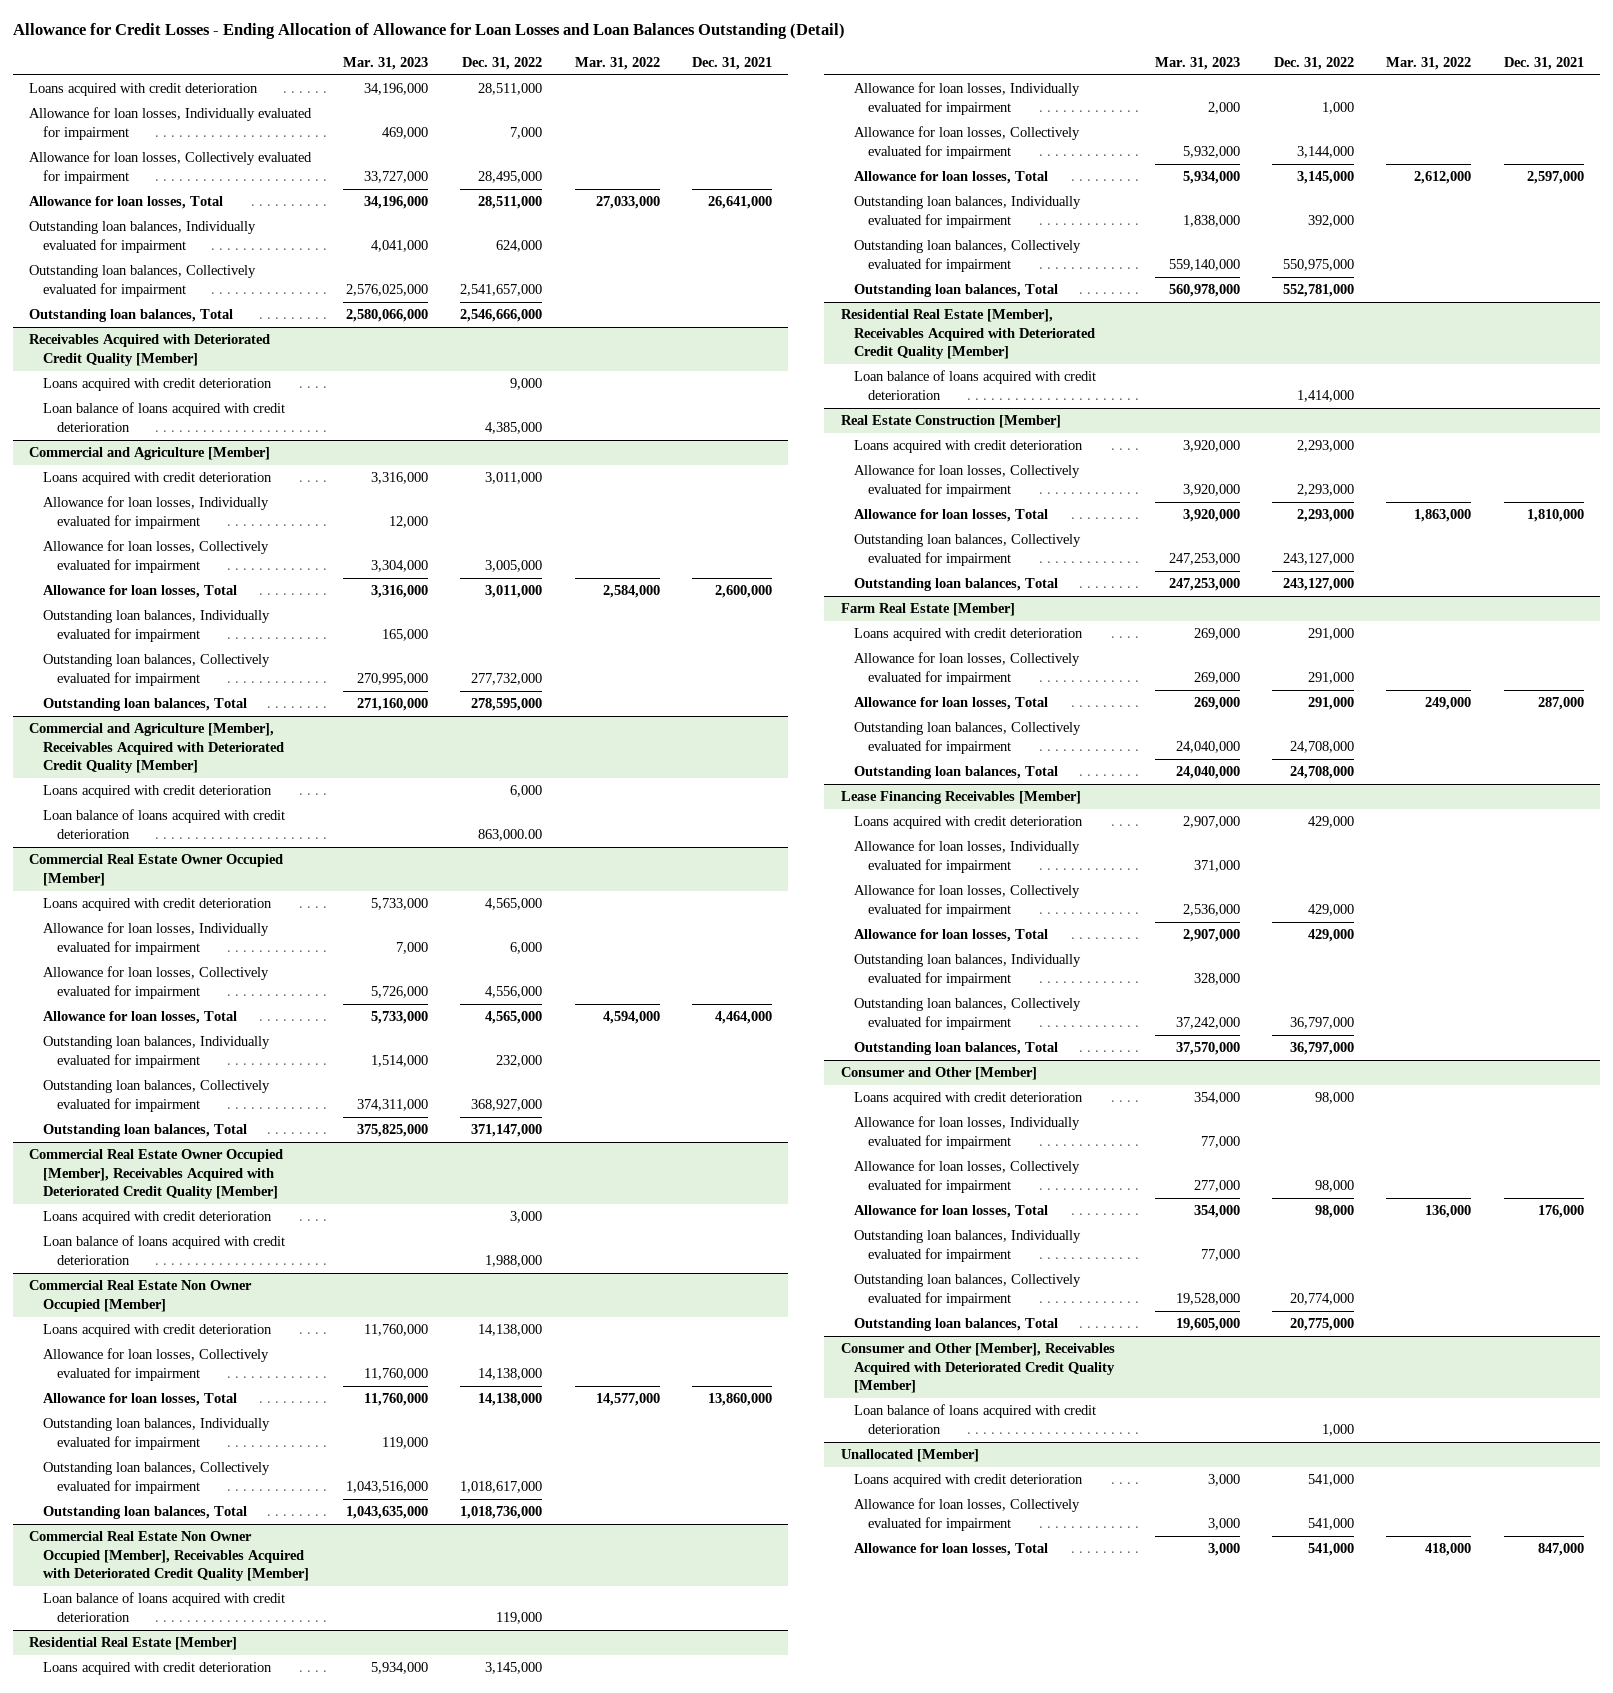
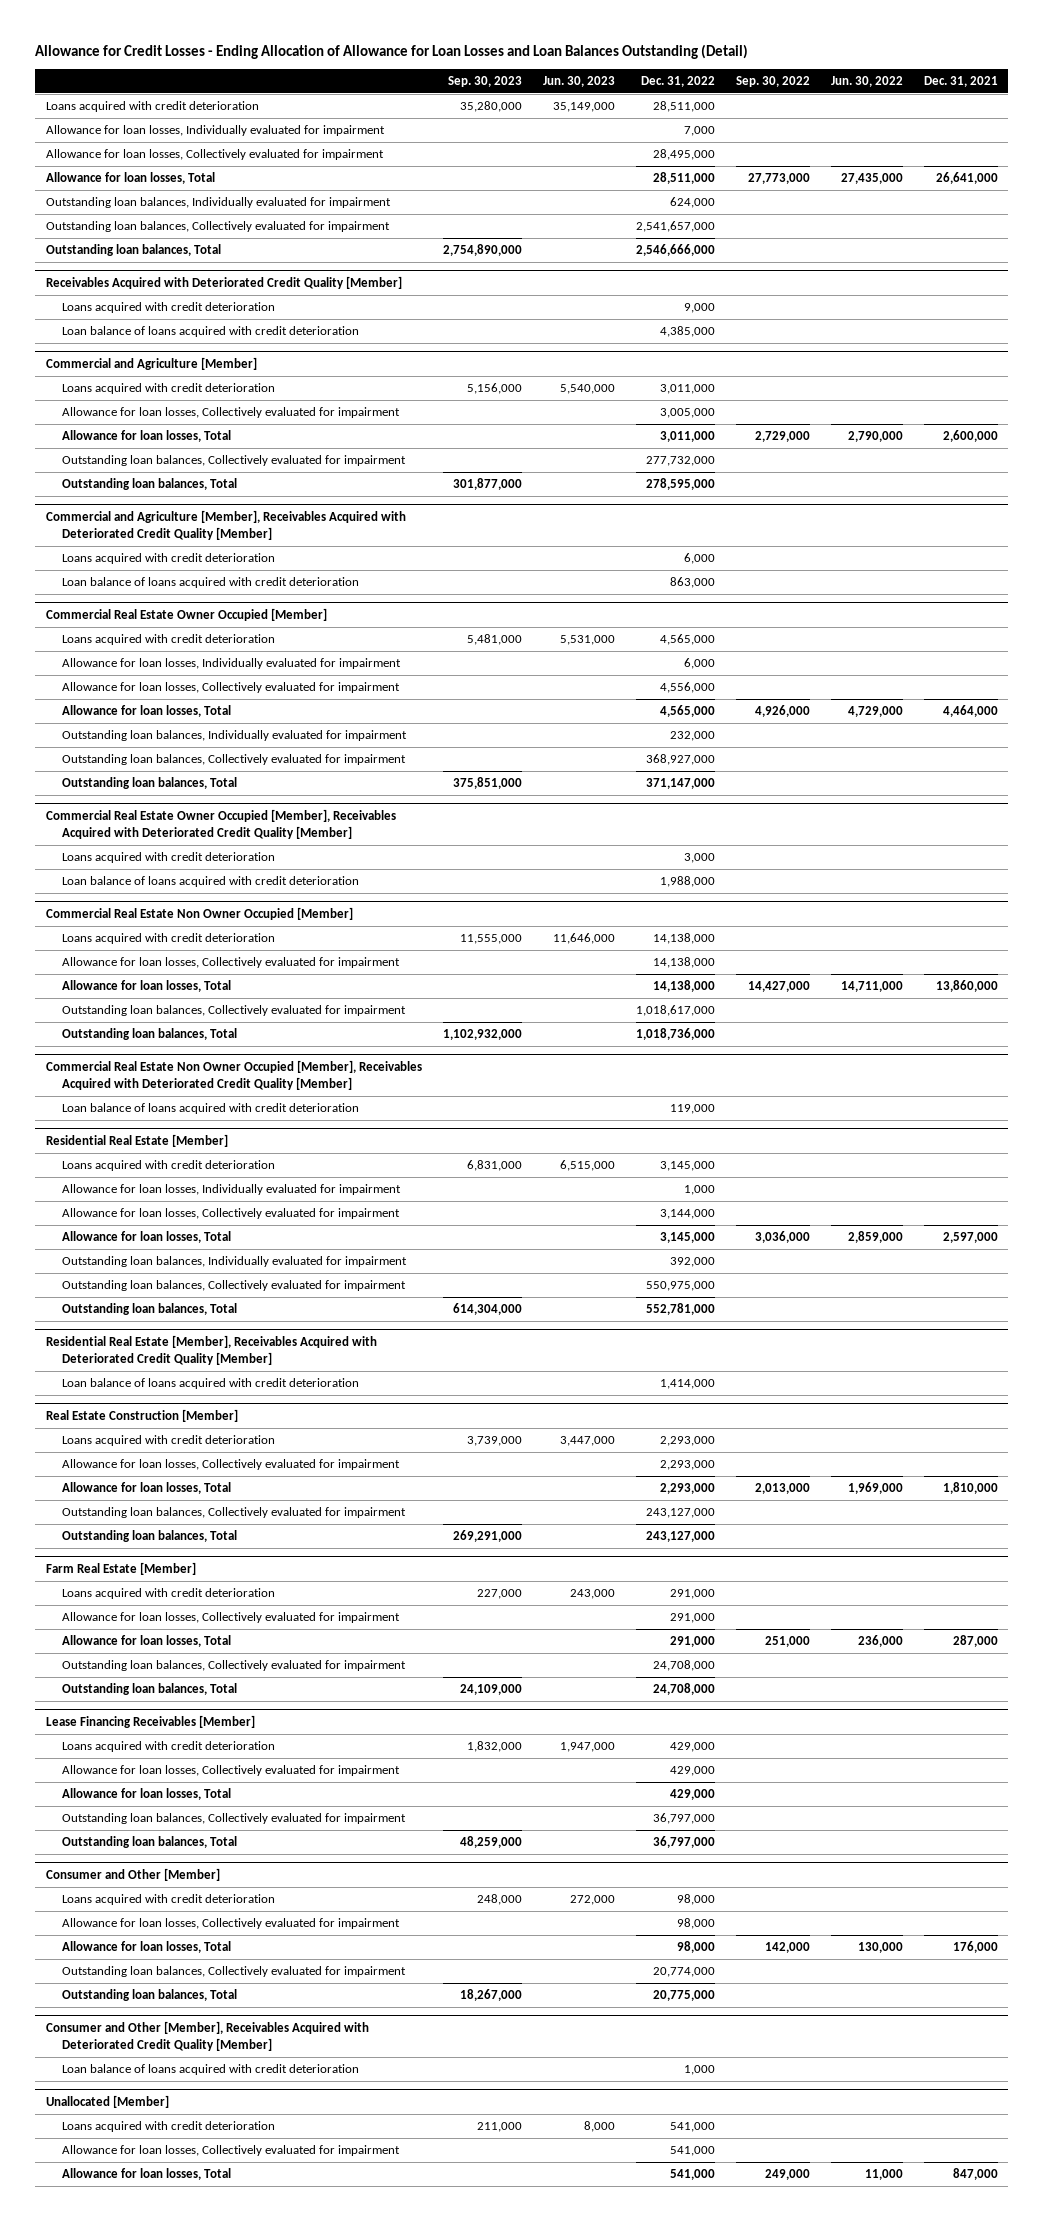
- | Mar. 31, 2023 | Dec. 31, 2022 | Mar. 31, 2022 | Dec. 31, 2021
+ | Sep. 30, 2023 | Jun. 30, 2023 | Dec. 31, 2022 | Sep. 30, 2022 | Jun. 30, 2022 | Dec. 31, 2021
@ Commercial and Agriculture [Member]
- Allowance for loan losses, Individually evaluated for impairment | 12,000 | | |
- Outstanding loan balances, Individually evaluated for impairment | 165,000 | | |
@ Commercial and Agriculture [Member], Receivables Acquired with Deteriorated Credit Quality [Member]
- Loan balance of loans acquired with credit deterioration | | 863,000.00 | |
+ Loan balance of loans acquired with credit deterioration | | | 863,000 | | |
@ Commercial Real Estate Non Owner Occupied [Member]
- Outstanding loan balances, Individually evaluated for impairment | 119,000 | | |
@ Lease Financing Receivables [Member]
- Allowance for loan losses, Individually evaluated for impairment | 371,000 | | |
- Outstanding loan balances, Individually evaluated for impairment | 328,000 | | |
@ Consumer and Other [Member]
- Allowance for loan losses, Individually evaluated for impairment | 77,000 | | |
- Outstanding loan balances, Individually evaluated for impairment | 77,000 | | |

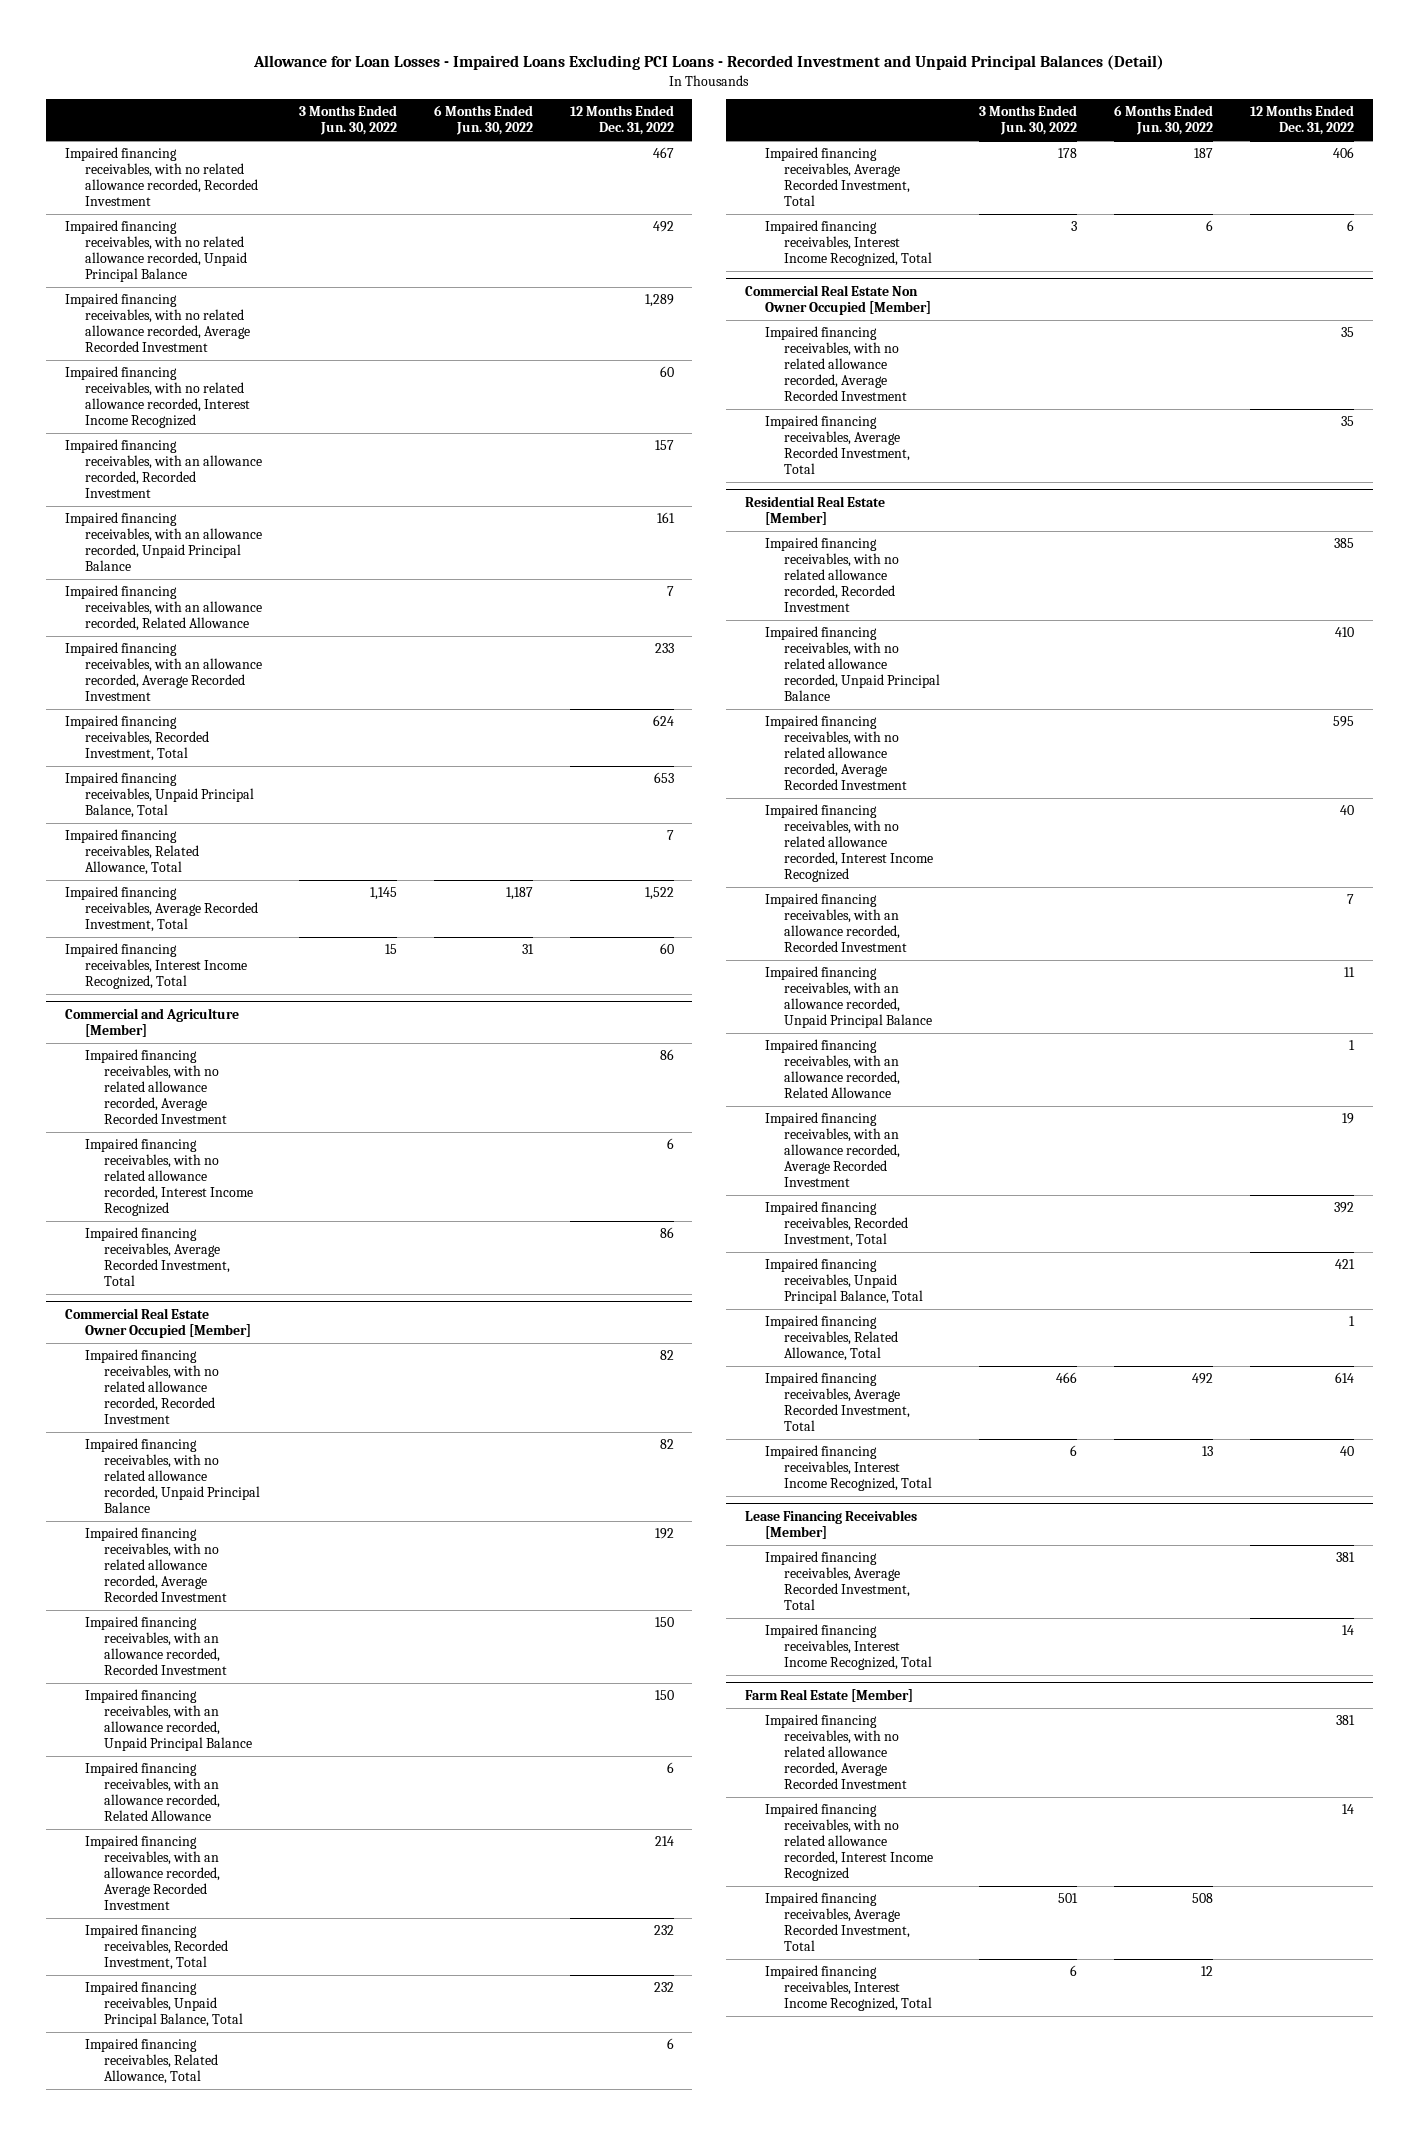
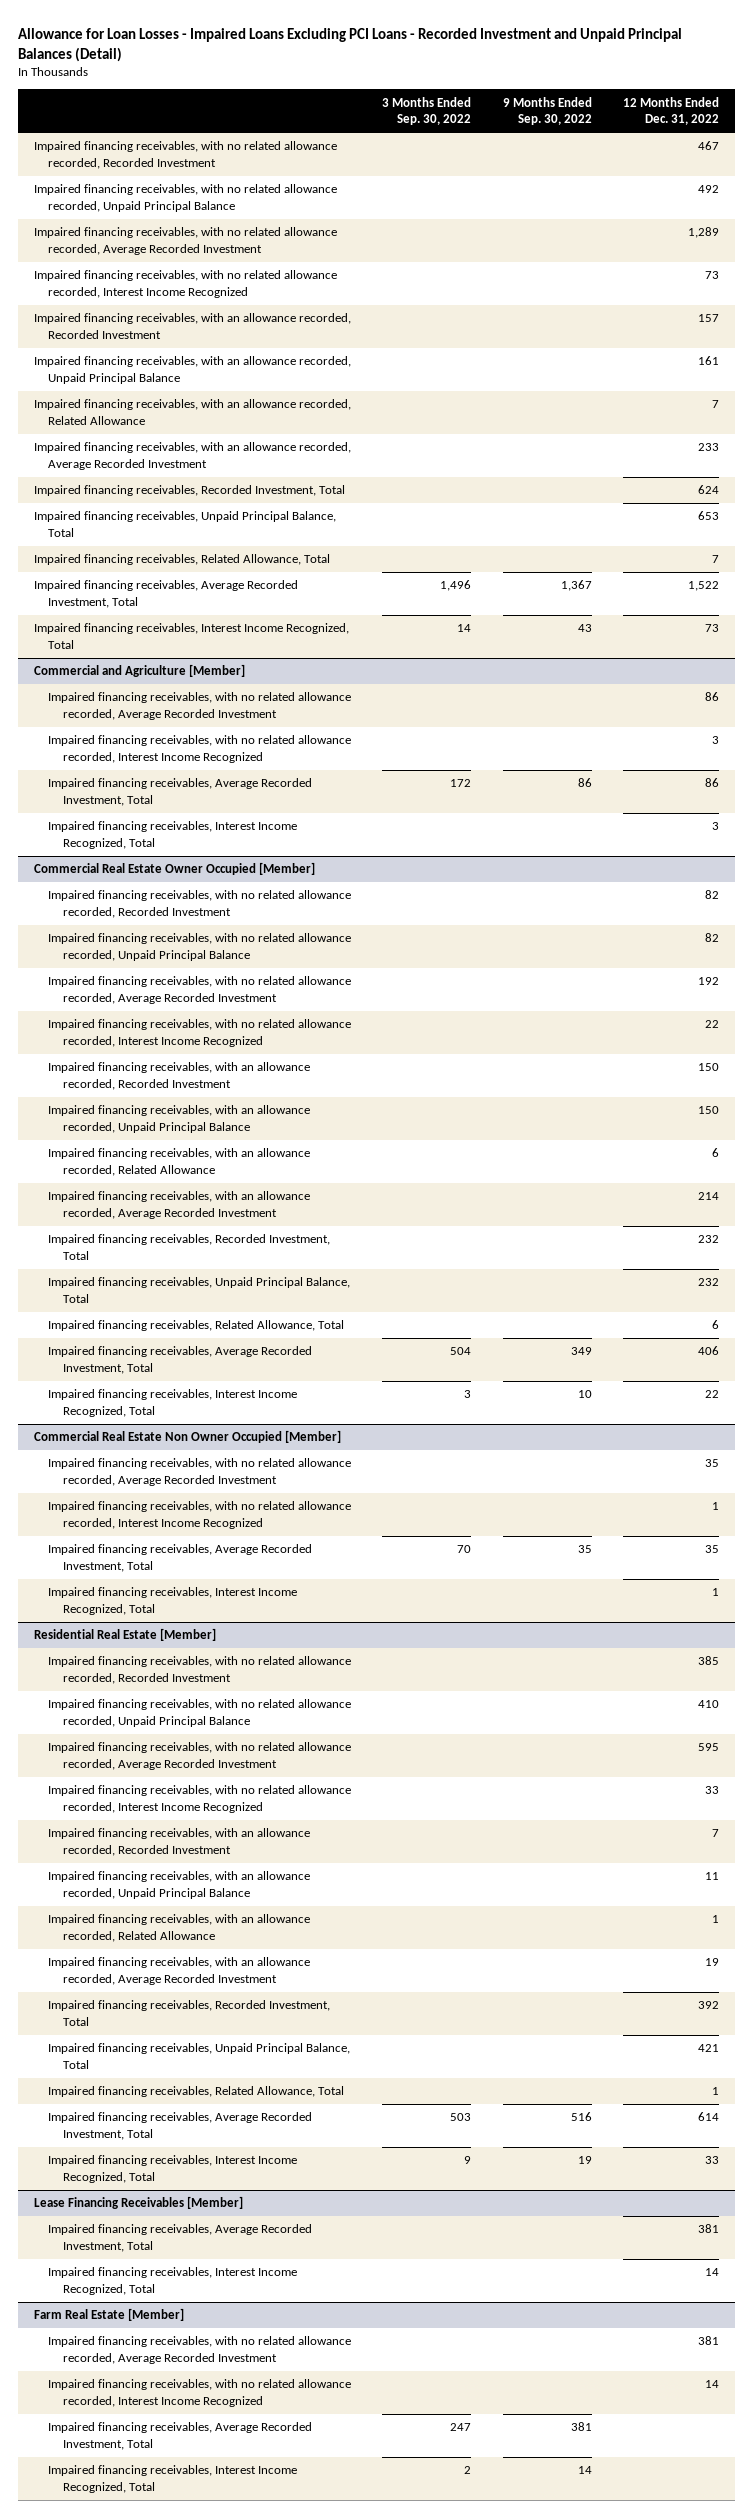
- | 3 Months Ended Jun. 30, 2022 | 6 Months Ended Jun. 30, 2022 | 12 Months Ended Dec. 31, 2022
+ | 3 Months Ended Sep. 30, 2022 | 9 Months Ended Sep. 30, 2022 | 12 Months Ended Dec. 31, 2022
- Impaired financing receivables, with no related allowance recorded, Interest Income Recognized | | | 60
+ Impaired financing receivables, with no related allowance recorded, Interest Income Recognized | | | 73
- Impaired financing receivables, Interest Income Recognized, Total | 15 | 31 | 60
+ Impaired financing receivables, Interest Income Recognized, Total | 14 | 43 | 73
@ Commercial and Agriculture [Member]
- Impaired financing receivables, with no related allowance recorded, Interest Income Recognized | | | 6
+ Impaired financing receivables, with no related allowance recorded, Interest Income Recognized | | | 3
+ Impaired financing receivables, Interest Income Recognized, Total | | | 3
@ Commercial Real Estate Owner Occupied [Member]
+ Impaired financing receivables, with no related allowance recorded, Interest Income Recognized | | | 22
- Impaired financing receivables, Interest Income Recognized, Total | 3 | 6 | 6
+ Impaired financing receivables, Interest Income Recognized, Total | 3 | 10 | 22
@ Commercial Real Estate Non Owner Occupied [Member]
+ Impaired financing receivables, with no related allowance recorded, Interest Income Recognized | | | 1
+ Impaired financing receivables, Interest Income Recognized, Total | | | 1
@ Residential Real Estate [Member]
- Impaired financing receivables, with no related allowance recorded, Interest Income Recognized | | | 40
+ Impaired financing receivables, with no related allowance recorded, Interest Income Recognized | | | 33
- Impaired financing receivables, Interest Income Recognized, Total | 6 | 13 | 40
+ Impaired financing receivables, Interest Income Recognized, Total | 9 | 19 | 33

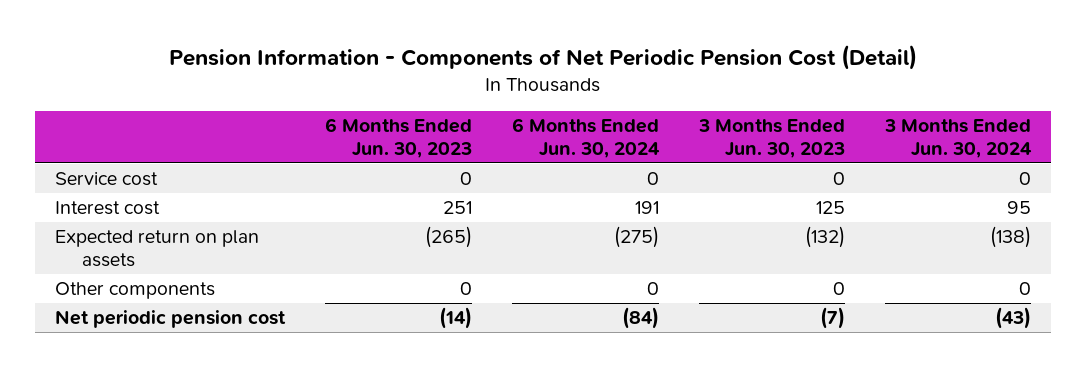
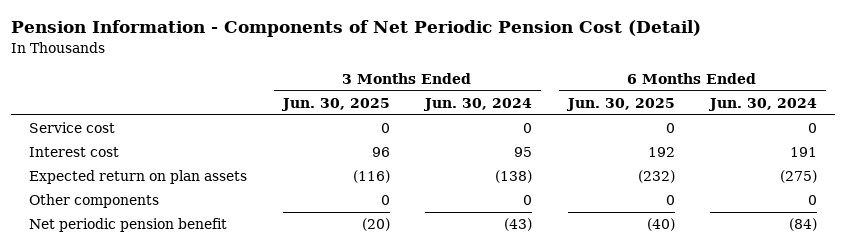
- | 6 Months Ended Jun. 30, 2023 | 6 Months Ended Jun. 30, 2024 | 3 Months Ended Jun. 30, 2023 | 3 Months Ended Jun. 30, 2024
+ | 3 Months Ended Jun. 30, 2025 | 3 Months Ended Jun. 30, 2024 | 6 Months Ended Jun. 30, 2025 | 6 Months Ended Jun. 30, 2024
- Net periodic pension cost | (14) | (84) | (7) | (43)
+ Net periodic pension benefit | (20) | (43) | (40) | (84)

